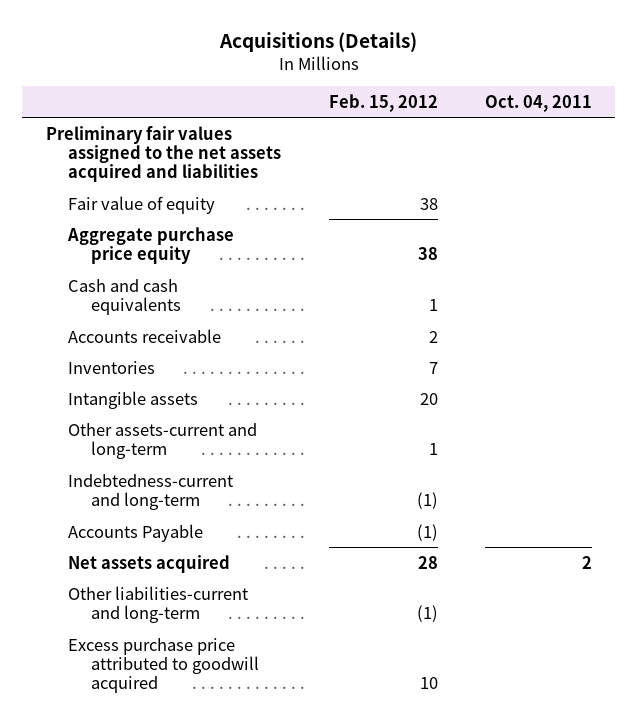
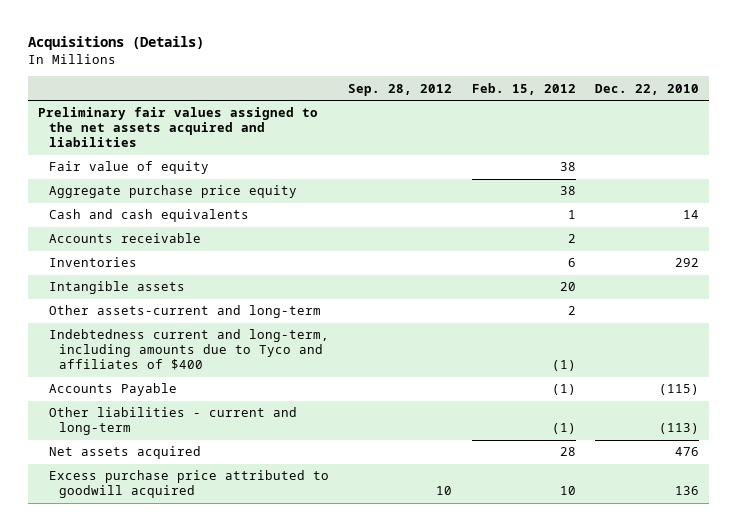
- | Feb. 15, 2012 | Oct. 04, 2011
+ | Sep. 28, 2012 | Feb. 15, 2012 | Dec. 22, 2010
- Inventories | 7 |
+ Inventories | | 6 | 292
- Other assets-current and long-term | 1 |
- Indebtedness-current and long-term | (1) |
+ Other assets-current and long-term | | 2 |
+ Indebtedness current and long-term, including amounts due to Tyco and affiliates of $400 | | (1) |
+ Other liabilities - current and long-term | | (1) | (113)
- Other liabilities-current and long-term | (1) |

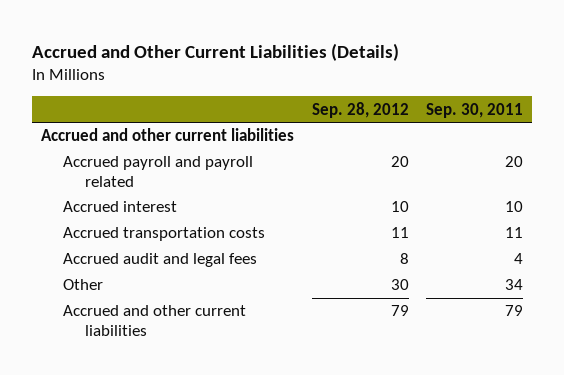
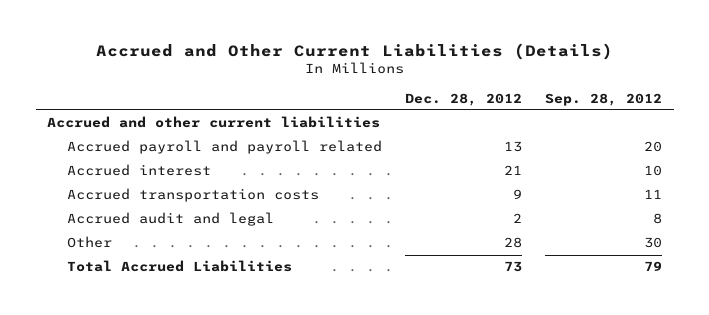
- | Sep. 28, 2012 | Sep. 30, 2011
+ | Dec. 28, 2012 | Sep. 28, 2012
- Accrued audit and legal fees | 8 | 4
+ Accrued audit and legal | 2 | 8
- Accrued and other current liabilities | 79 | 79
+ Total Accrued Liabilities | 73 | 79

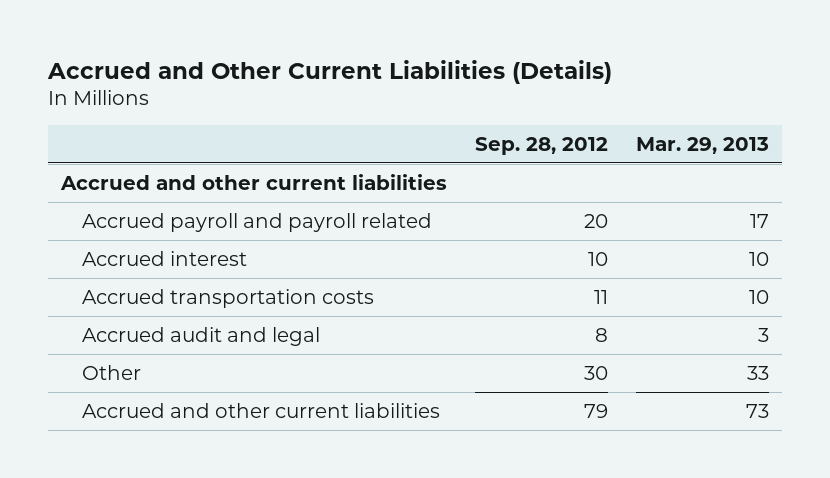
- | Dec. 28, 2012 | Sep. 28, 2012
+ | Sep. 28, 2012 | Mar. 29, 2013
- Total Accrued Liabilities | 73 | 79
+ Accrued and other current liabilities | 79 | 73

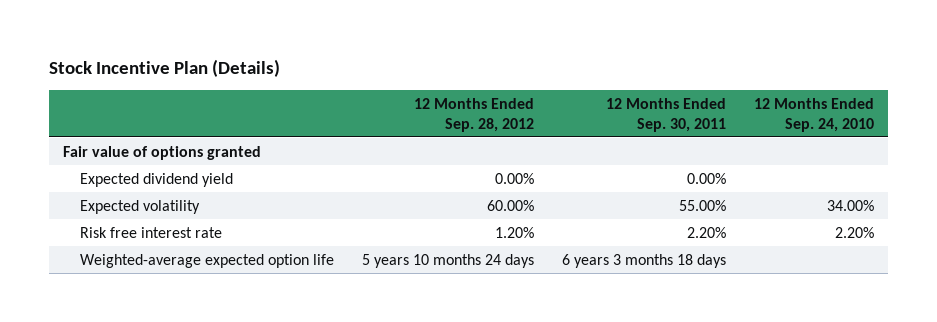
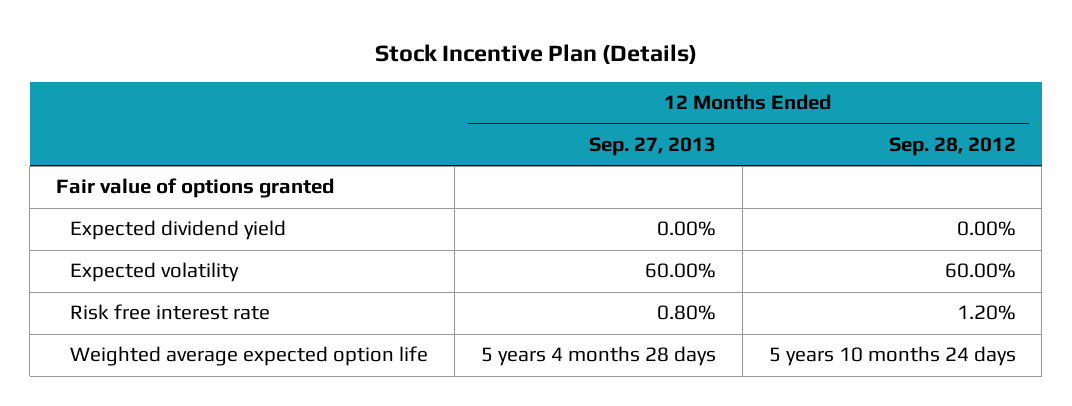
- | 12 Months Ended Sep. 28, 2012 | 12 Months Ended Sep. 30, 2011 | 12 Months Ended Sep. 24, 2010
+ | 12 Months Ended Sep. 27, 2013 | 12 Months Ended Sep. 28, 2012
- Weighted-average expected option life | 5 years 10 months 24 days | 6 years 3 months 18 days |
+ Weighted average expected option life | 5 years 4 months 28 days | 5 years 10 months 24 days

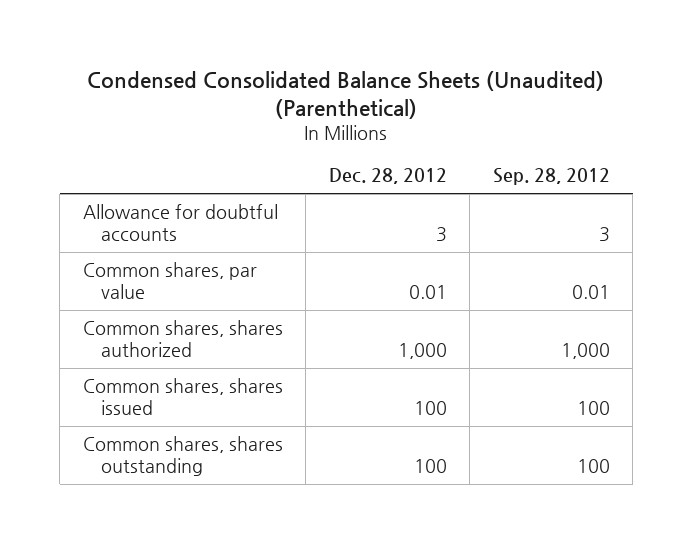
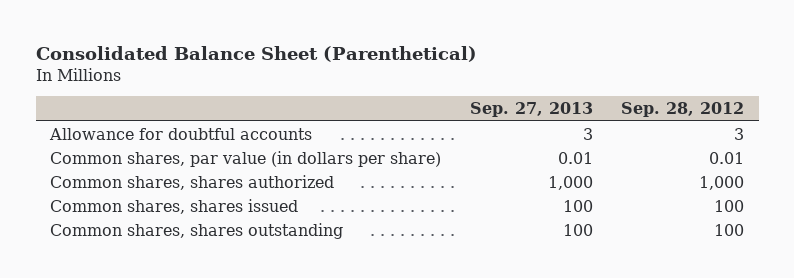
- Condensed Consolidated Balance Sheets (Unaudited) (Parenthetical)
+ Consolidated Balance Sheet (Parenthetical)
- | Dec. 28, 2012 | Sep. 28, 2012
+ | Sep. 27, 2013 | Sep. 28, 2012
- Common shares, par value | 0.01 | 0.01
+ Common shares, par value (in dollars per share) | 0.01 | 0.01

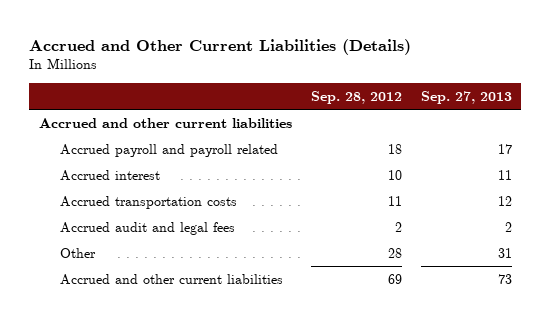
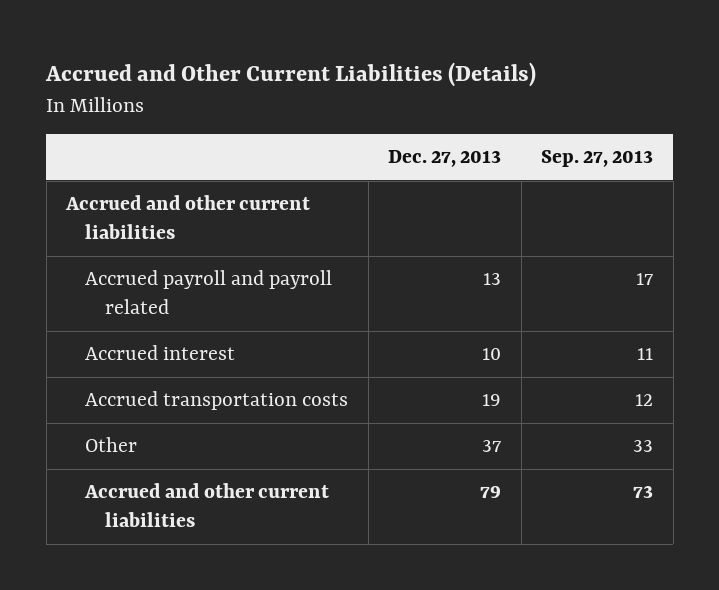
- | Sep. 28, 2012 | Sep. 27, 2013
+ | Dec. 27, 2013 | Sep. 27, 2013
- Accrued audit and legal fees | 2 | 2
- Other | 28 | 31
+ Other | 37 | 33

